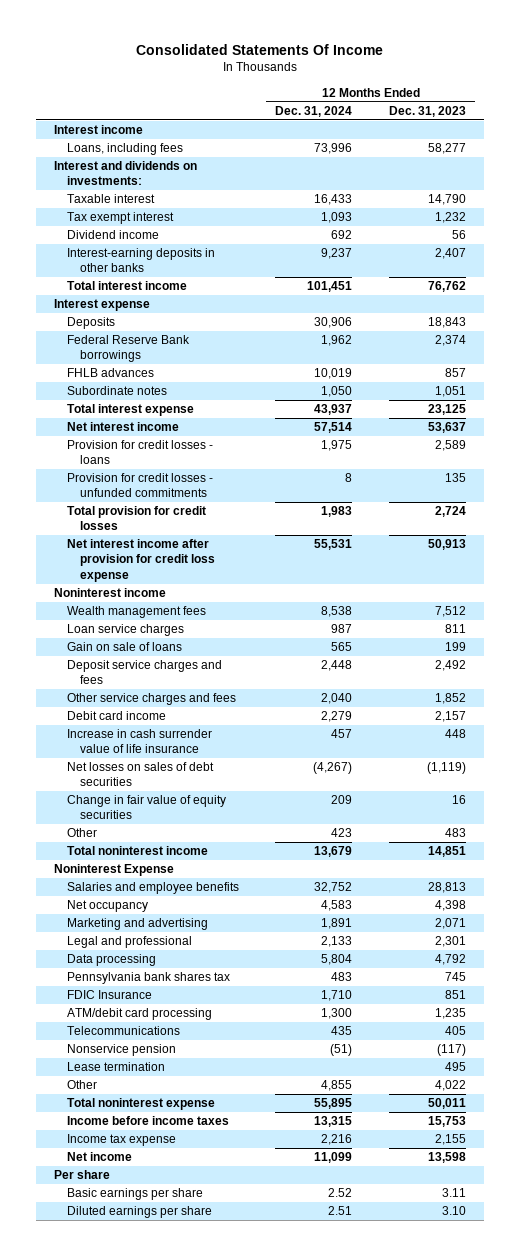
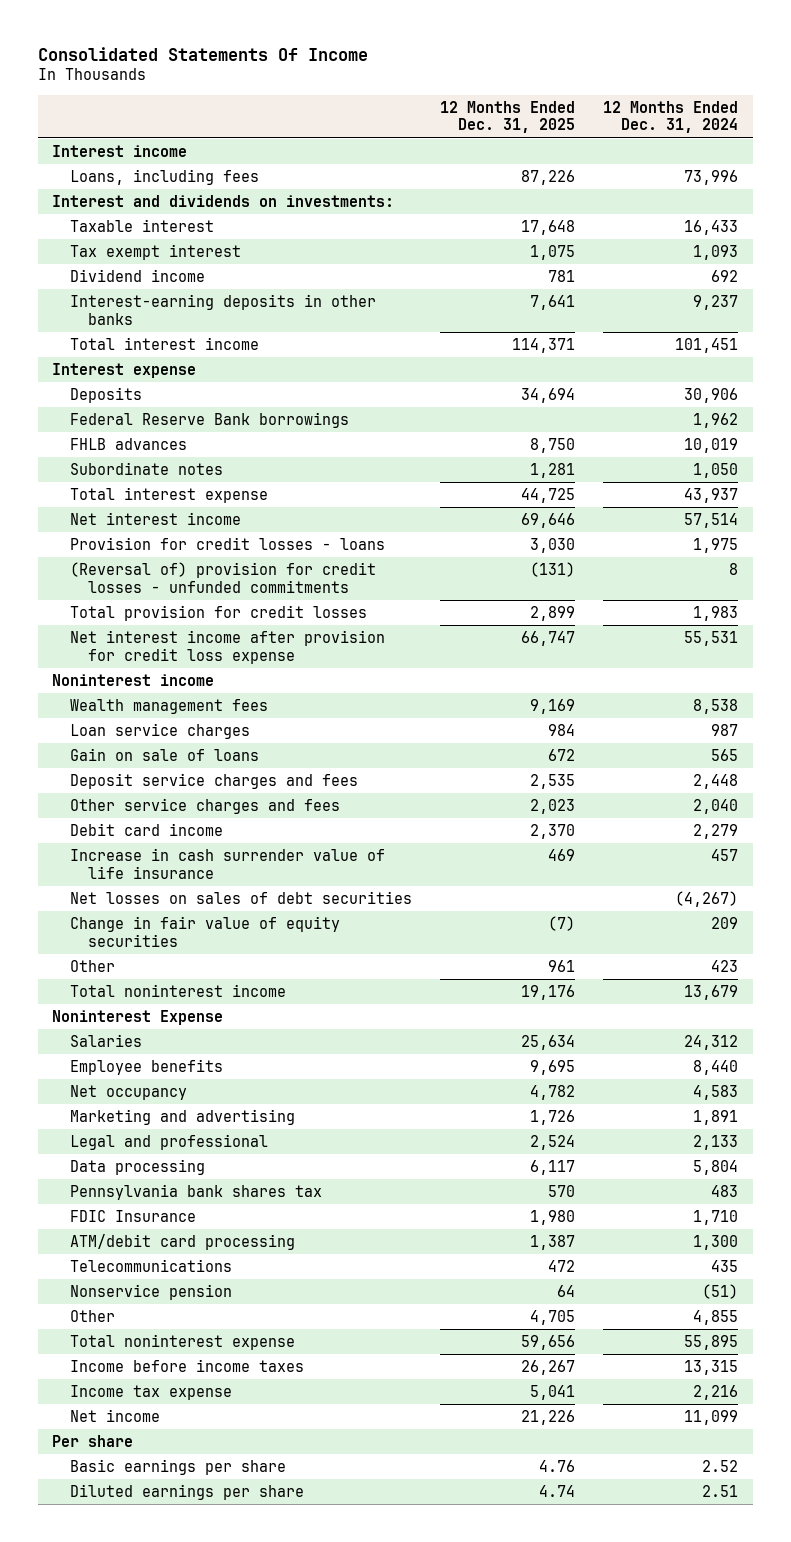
- | 12 Months Ended Dec. 31, 2024 | 12 Months Ended Dec. 31, 2023
+ | 12 Months Ended Dec. 31, 2025 | 12 Months Ended Dec. 31, 2024
- Provision for credit losses - unfunded commitments | 8 | 135
+ (Reversal of) provision for credit losses - unfunded commitments | (131) | 8
- Salaries and employee benefits | 32,752 | 28,813
+ Salaries | 25,634 | 24,312
+ Employee benefits | 9,695 | 8,440
- Lease termination | | 495

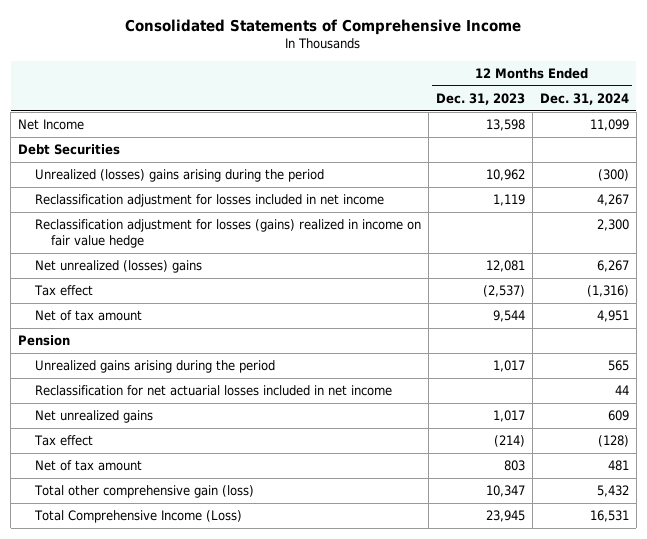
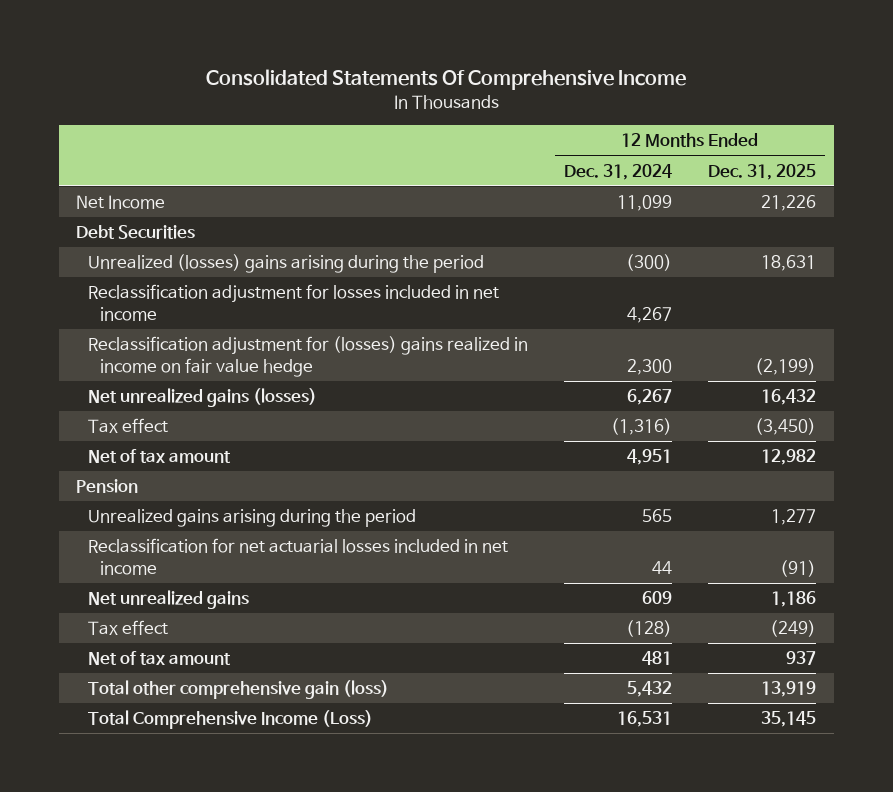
- Consolidated Statements of Comprehensive Income
+ Consolidated Statements Of Comprehensive Income
- | 12 Months Ended Dec. 31, 2023 | 12 Months Ended Dec. 31, 2024
+ | 12 Months Ended Dec. 31, 2024 | 12 Months Ended Dec. 31, 2025
- Reclassification adjustment for losses (gains) realized in income on fair value hedge | | 2,300
- Net unrealized (losses) gains | 12,081 | 6,267
+ Reclassification adjustment for (losses) gains realized in income on fair value hedge | 2,300 | (2,199)
+ Net unrealized gains (losses) | 6,267 | 16,432

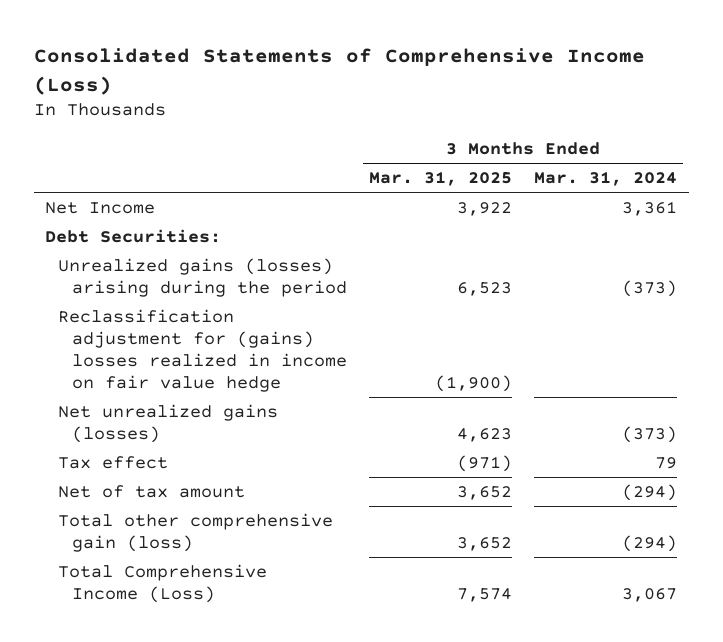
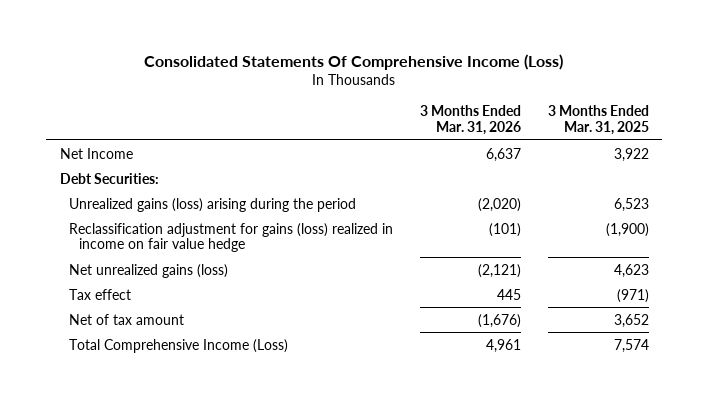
- Consolidated Statements of Comprehensive Income (Loss)
+ Consolidated Statements Of Comprehensive Income (Loss)
- | 3 Months Ended Mar. 31, 2025 | 3 Months Ended Mar. 31, 2024
+ | 3 Months Ended Mar. 31, 2026 | 3 Months Ended Mar. 31, 2025
- Unrealized gains (losses) arising during the period | 6,523 | (373)
- Reclassification adjustment for (gains) losses realized in income on fair value hedge | (1,900) |
- Net unrealized gains (losses) | 4,623 | (373)
+ Unrealized gains (loss) arising during the period | (2,020) | 6,523
+ Reclassification adjustment for gains (loss) realized in income on fair value hedge | (101) | (1,900)
+ Net unrealized gains (loss) | (2,121) | 4,623
- Total other comprehensive gain (loss) | 3,652 | (294)

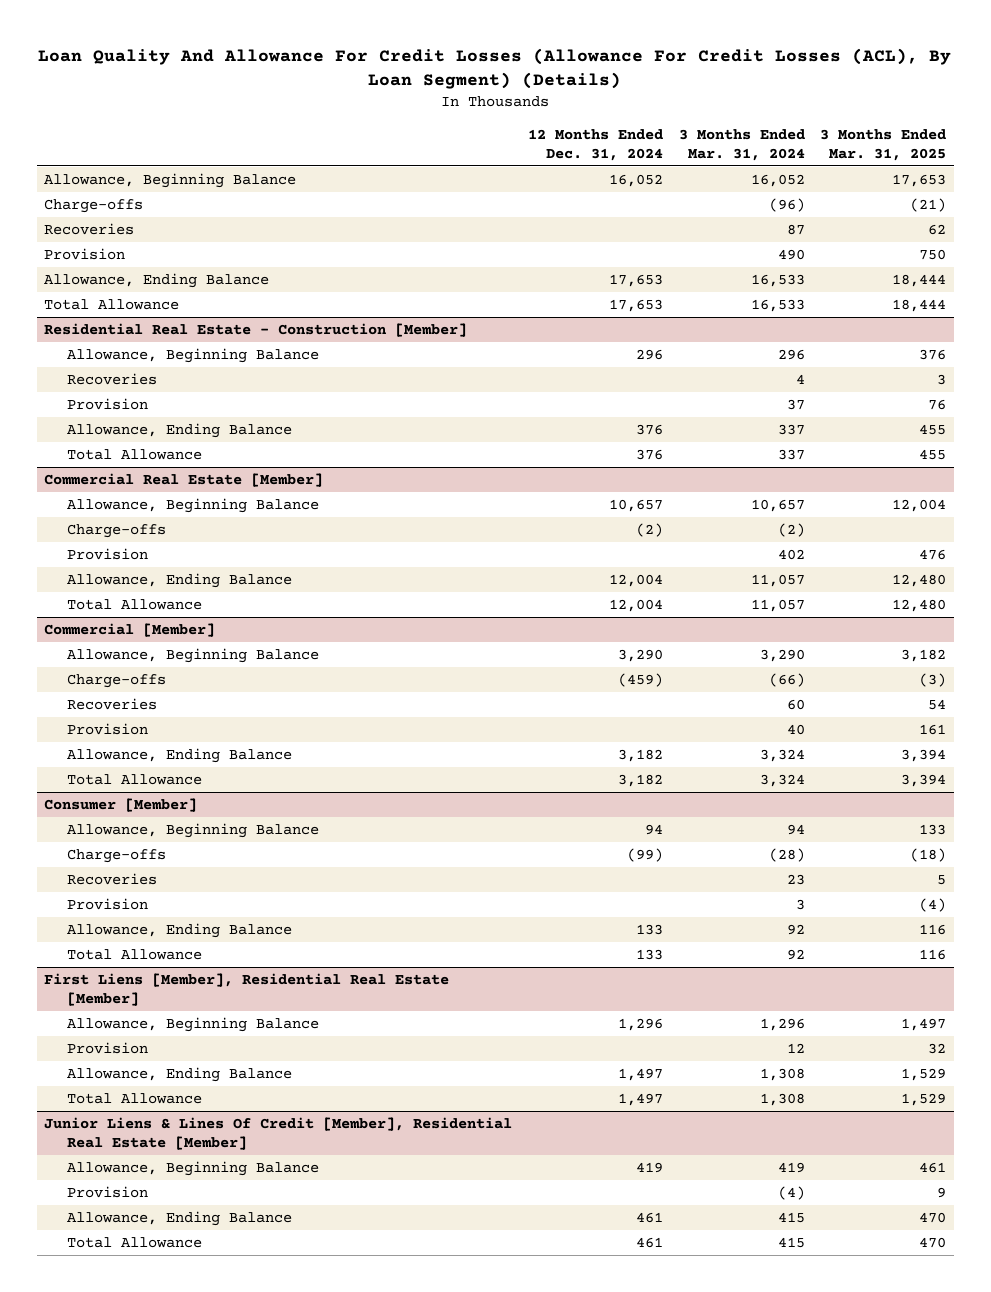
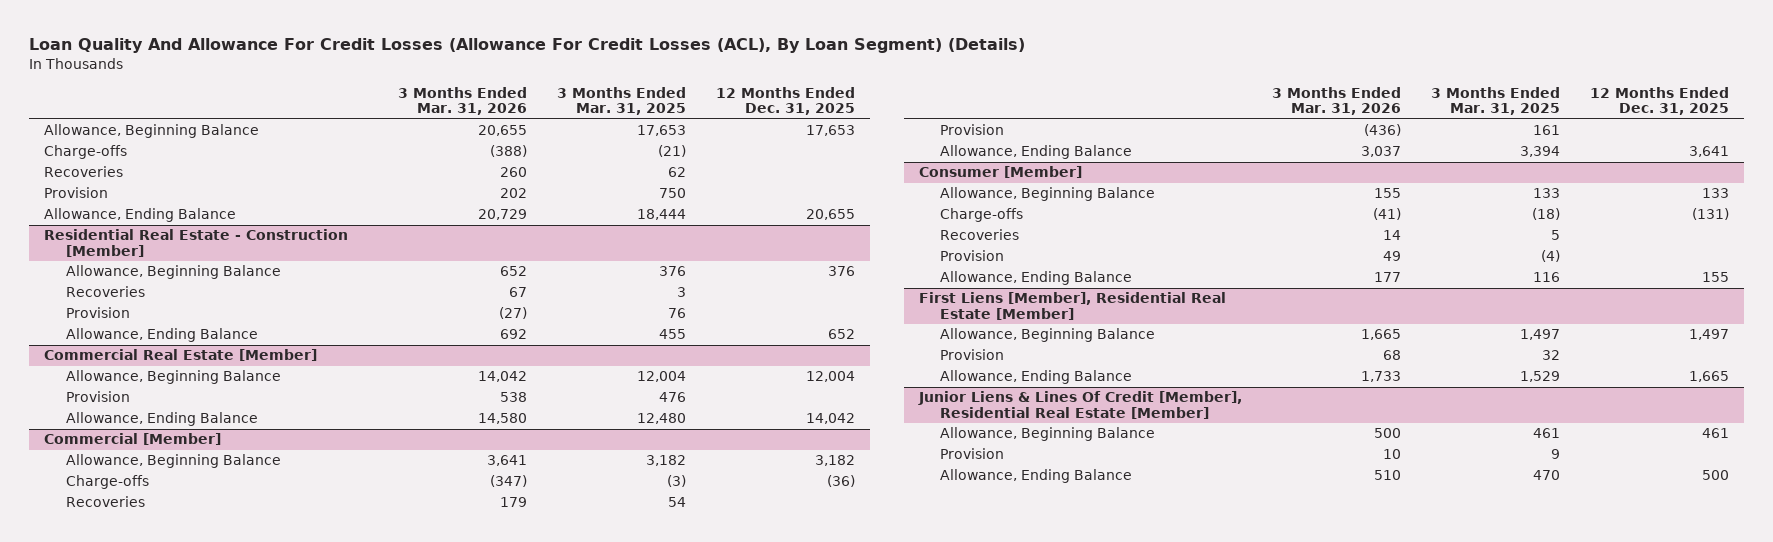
- | 12 Months Ended Dec. 31, 2024 | 3 Months Ended Mar. 31, 2024 | 3 Months Ended Mar. 31, 2025
+ | 3 Months Ended Mar. 31, 2026 | 3 Months Ended Mar. 31, 2025 | 12 Months Ended Dec. 31, 2025
- Total Allowance | 17,653 | 16,533 | 18,444
@ Residential Real Estate - Construction [Member]
- Total Allowance | 376 | 337 | 455
@ Commercial Real Estate [Member]
- Charge-offs | (2) | (2) |
- Total Allowance | 12,004 | 11,057 | 12,480
@ Commercial [Member]
- Total Allowance | 3,182 | 3,324 | 3,394
@ Consumer [Member]
- Total Allowance | 133 | 92 | 116
@ First Liens [Member], Residential Real Estate [Member]
- Total Allowance | 1,497 | 1,308 | 1,529
@ Junior Liens & Lines Of Credit [Member], Residential Real Estate [Member]
- Total Allowance | 461 | 415 | 470

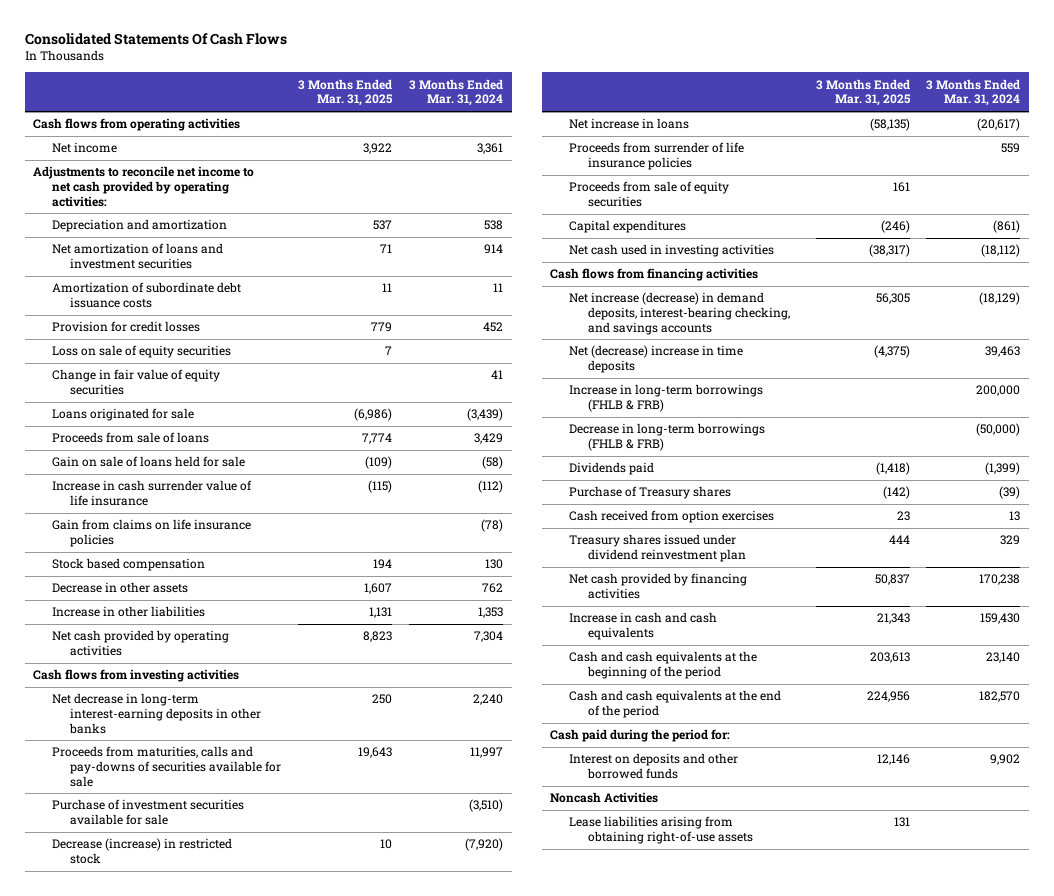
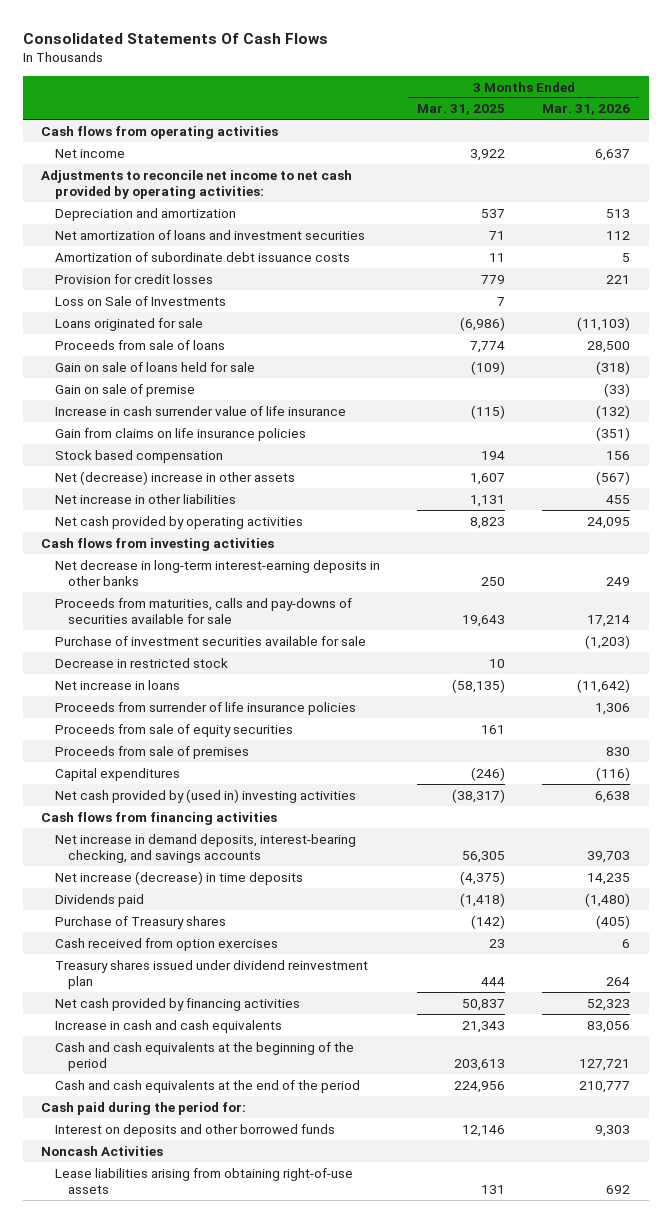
- | 3 Months Ended Mar. 31, 2025 | 3 Months Ended Mar. 31, 2024
+ | 3 Months Ended Mar. 31, 2025 | 3 Months Ended Mar. 31, 2026
- Loss on sale of equity securities | 7 |
- Change in fair value of equity securities | | 41
+ Loss on Sale of Investments | 7 |
+ Gain on sale of premise | | (33)
- Decrease in other assets | 1,607 | 762
- Increase in other liabilities | 1,131 | 1,353
+ Net (decrease) increase in other assets | 1,607 | (567)
+ Net increase in other liabilities | 1,131 | 455
- Decrease (increase) in restricted stock | 10 | (7,920)
+ Decrease in restricted stock | 10 |
+ Proceeds from sale of premises | | 830
- Net cash used in investing activities | (38,317) | (18,112)
+ Net cash provided by (used in) investing activities | (38,317) | 6,638
- Net increase (decrease) in demand deposits, interest-bearing checking, and savings accounts | 56,305 | (18,129)
- Net (decrease) increase in time deposits | (4,375) | 39,463
- Increase in long-term borrowings (FHLB & FRB) | | 200,000
- Decrease in long-term borrowings (FHLB & FRB) | | (50,000)
+ Net increase in demand deposits, interest-bearing checking, and savings accounts | 56,305 | 39,703
+ Net increase (decrease) in time deposits | (4,375) | 14,235

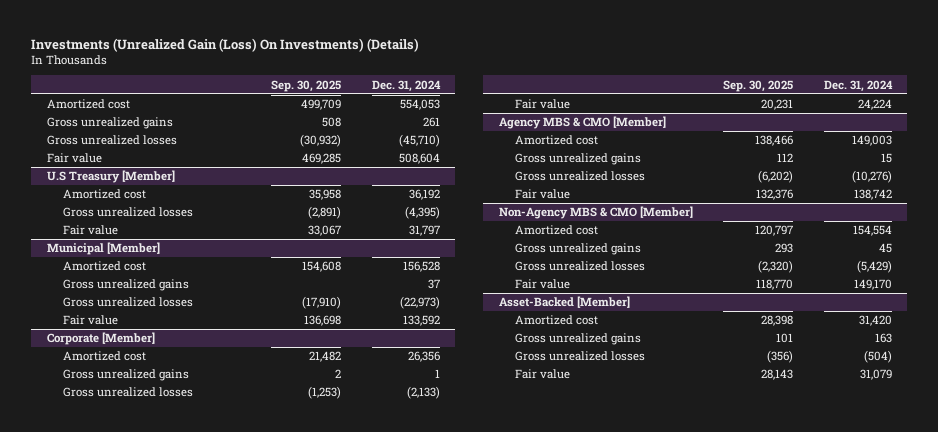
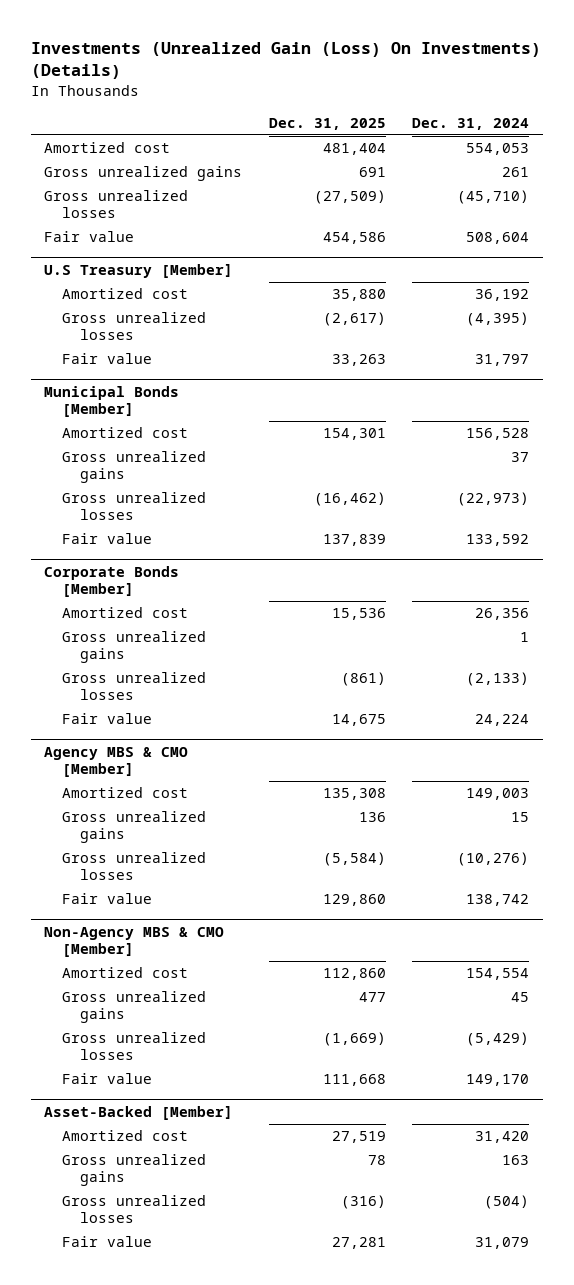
- | Sep. 30, 2025 | Dec. 31, 2024
+ | Dec. 31, 2025 | Dec. 31, 2024
- Municipal [Member]
+ Municipal Bonds [Member]
- Corporate [Member]
+ Corporate Bonds [Member]

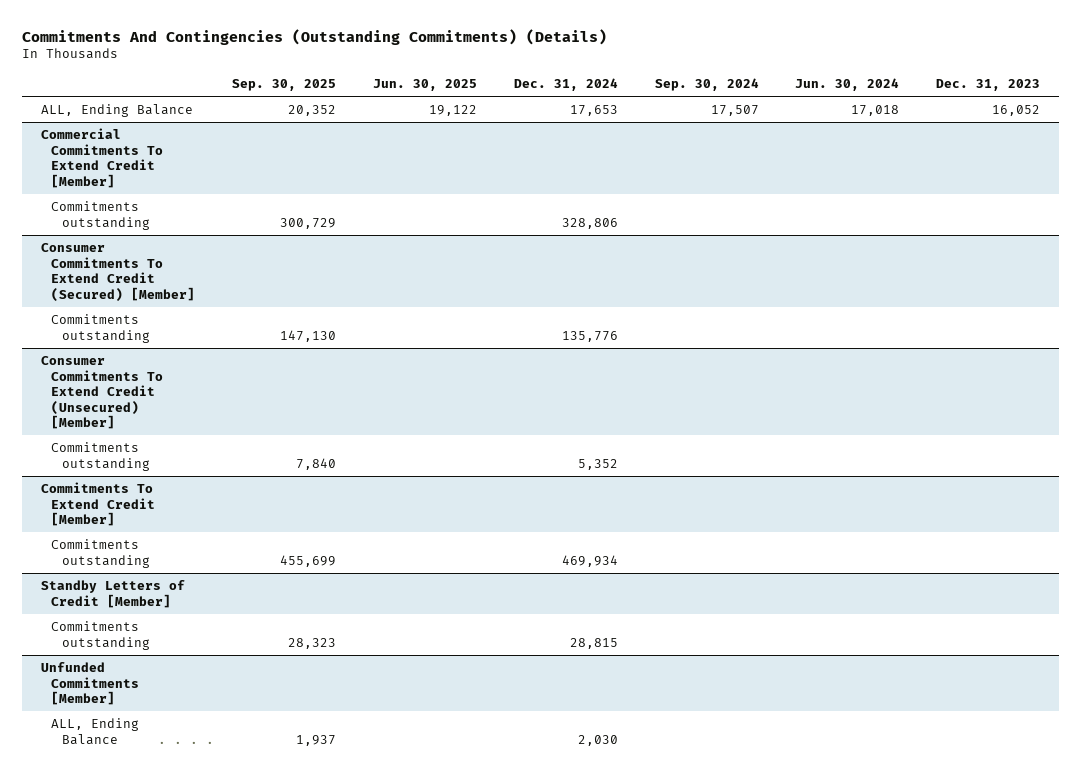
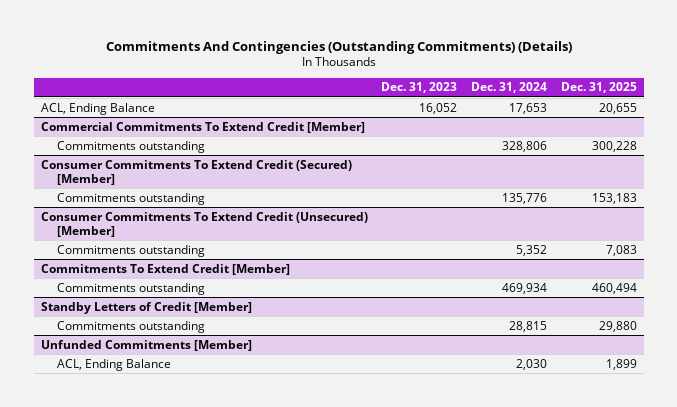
- | Sep. 30, 2025 | Jun. 30, 2025 | Dec. 31, 2024 | Sep. 30, 2024 | Jun. 30, 2024 | Dec. 31, 2023
+ | Dec. 31, 2023 | Dec. 31, 2024 | Dec. 31, 2025
- ALL, Ending Balance | 20,352 | 19,122 | 17,653 | 17,507 | 17,018 | 16,052
+ ACL, Ending Balance | 16,052 | 17,653 | 20,655
@ Unfunded Commitments [Member]
- ALL, Ending Balance | 1,937 | | 2,030 | | |
+ ACL, Ending Balance | | 2,030 | 1,899

